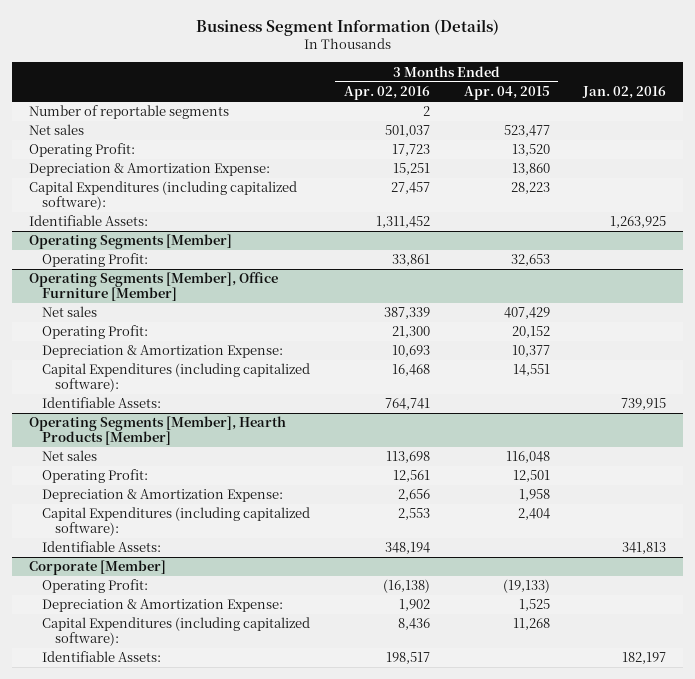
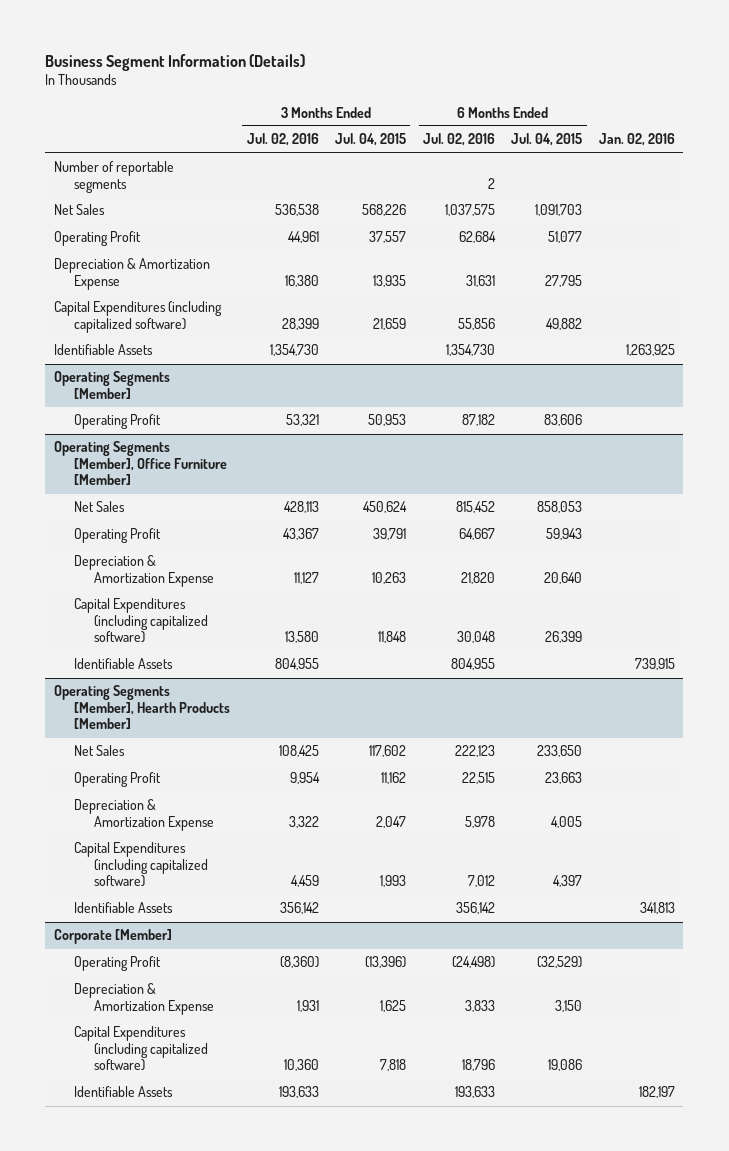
- | 3 Months Ended Apr. 02, 2016 | 3 Months Ended Apr. 04, 2015 | Jan. 02, 2016
+ | 3 Months Ended Jul. 02, 2016 | 3 Months Ended Jul. 04, 2015 | 6 Months Ended Jul. 02, 2016 | 6 Months Ended Jul. 04, 2015 | Jan. 02, 2016
- Net sales | 501,037 | 523,477 |
- Operating Profit: | 17,723 | 13,520 |
- Depreciation & Amortization Expense: | 15,251 | 13,860 |
- Capital Expenditures (including capitalized software): | 27,457 | 28,223 |
- Identifiable Assets: | 1,311,452 | | 1,263,925
+ Net Sales | 536,538 | 568,226 | 1,037,575 | 1,091,703 |
+ Operating Profit | 44,961 | 37,557 | 62,684 | 51,077 |
+ Depreciation & Amortization Expense | 16,380 | 13,935 | 31,631 | 27,795 |
+ Capital Expenditures (including capitalized software) | 28,399 | 21,659 | 55,856 | 49,882 |
+ Identifiable Assets | 1,354,730 | | 1,354,730 | | 1,263,925
@ Operating Segments [Member]
- Operating Profit: | 33,861 | 32,653 |
+ Operating Profit | 53,321 | 50,953 | 87,182 | 83,606 |
@ Operating Segments [Member], Office Furniture [Member]
- Net sales | 387,339 | 407,429 |
- Operating Profit: | 21,300 | 20,152 |
- Depreciation & Amortization Expense: | 10,693 | 10,377 |
- Capital Expenditures (including capitalized software): | 16,468 | 14,551 |
- Identifiable Assets: | 764,741 | | 739,915
+ Net Sales | 428,113 | 450,624 | 815,452 | 858,053 |
+ Operating Profit | 43,367 | 39,791 | 64,667 | 59,943 |
+ Depreciation & Amortization Expense | 11,127 | 10,263 | 21,820 | 20,640 |
+ Capital Expenditures (including capitalized software) | 13,580 | 11,848 | 30,048 | 26,399 |
+ Identifiable Assets | 804,955 | | 804,955 | | 739,915
@ Operating Segments [Member], Hearth Products [Member]
- Net sales | 113,698 | 116,048 |
- Operating Profit: | 12,561 | 12,501 |
- Depreciation & Amortization Expense: | 2,656 | 1,958 |
- Capital Expenditures (including capitalized software): | 2,553 | 2,404 |
- Identifiable Assets: | 348,194 | | 341,813
+ Net Sales | 108,425 | 117,602 | 222,123 | 233,650 |
+ Operating Profit | 9,954 | 11,162 | 22,515 | 23,663 |
+ Depreciation & Amortization Expense | 3,322 | 2,047 | 5,978 | 4,005 |
+ Capital Expenditures (including capitalized software) | 4,459 | 1,993 | 7,012 | 4,397 |
+ Identifiable Assets | 356,142 | | 356,142 | | 341,813
@ Corporate [Member]
- Operating Profit: | (16,138) | (19,133) |
- Depreciation & Amortization Expense: | 1,902 | 1,525 |
- Capital Expenditures (including capitalized software): | 8,436 | 11,268 |
- Identifiable Assets: | 198,517 | | 182,197
+ Operating Profit | (8,360) | (13,396) | (24,498) | (32,529) |
+ Depreciation & Amortization Expense | 1,931 | 1,625 | 3,833 | 3,150 |
+ Capital Expenditures (including capitalized software) | 10,360 | 7,818 | 18,796 | 19,086 |
+ Identifiable Assets | 193,633 | | 193,633 | | 182,197

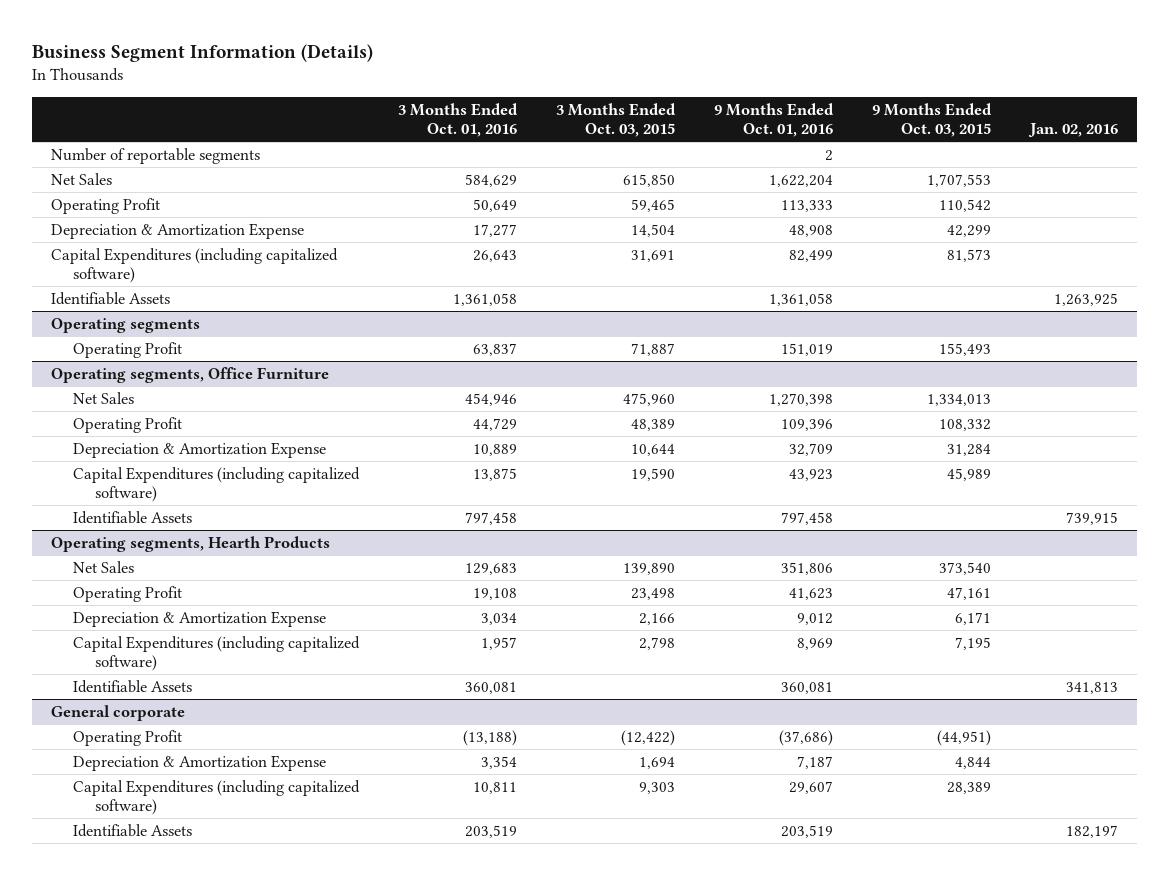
- | 3 Months Ended Jul. 02, 2016 | 3 Months Ended Jul. 04, 2015 | 6 Months Ended Jul. 02, 2016 | 6 Months Ended Jul. 04, 2015 | Jan. 02, 2016
+ | 3 Months Ended Oct. 01, 2016 | 3 Months Ended Oct. 03, 2015 | 9 Months Ended Oct. 01, 2016 | 9 Months Ended Oct. 03, 2015 | Jan. 02, 2016
- Operating Segments [Member]
+ Operating segments
- Operating Segments [Member], Office Furniture [Member]
+ Operating segments, Office Furniture
- Operating Segments [Member], Hearth Products [Member]
+ Operating segments, Hearth Products
- Corporate [Member]
+ General corporate

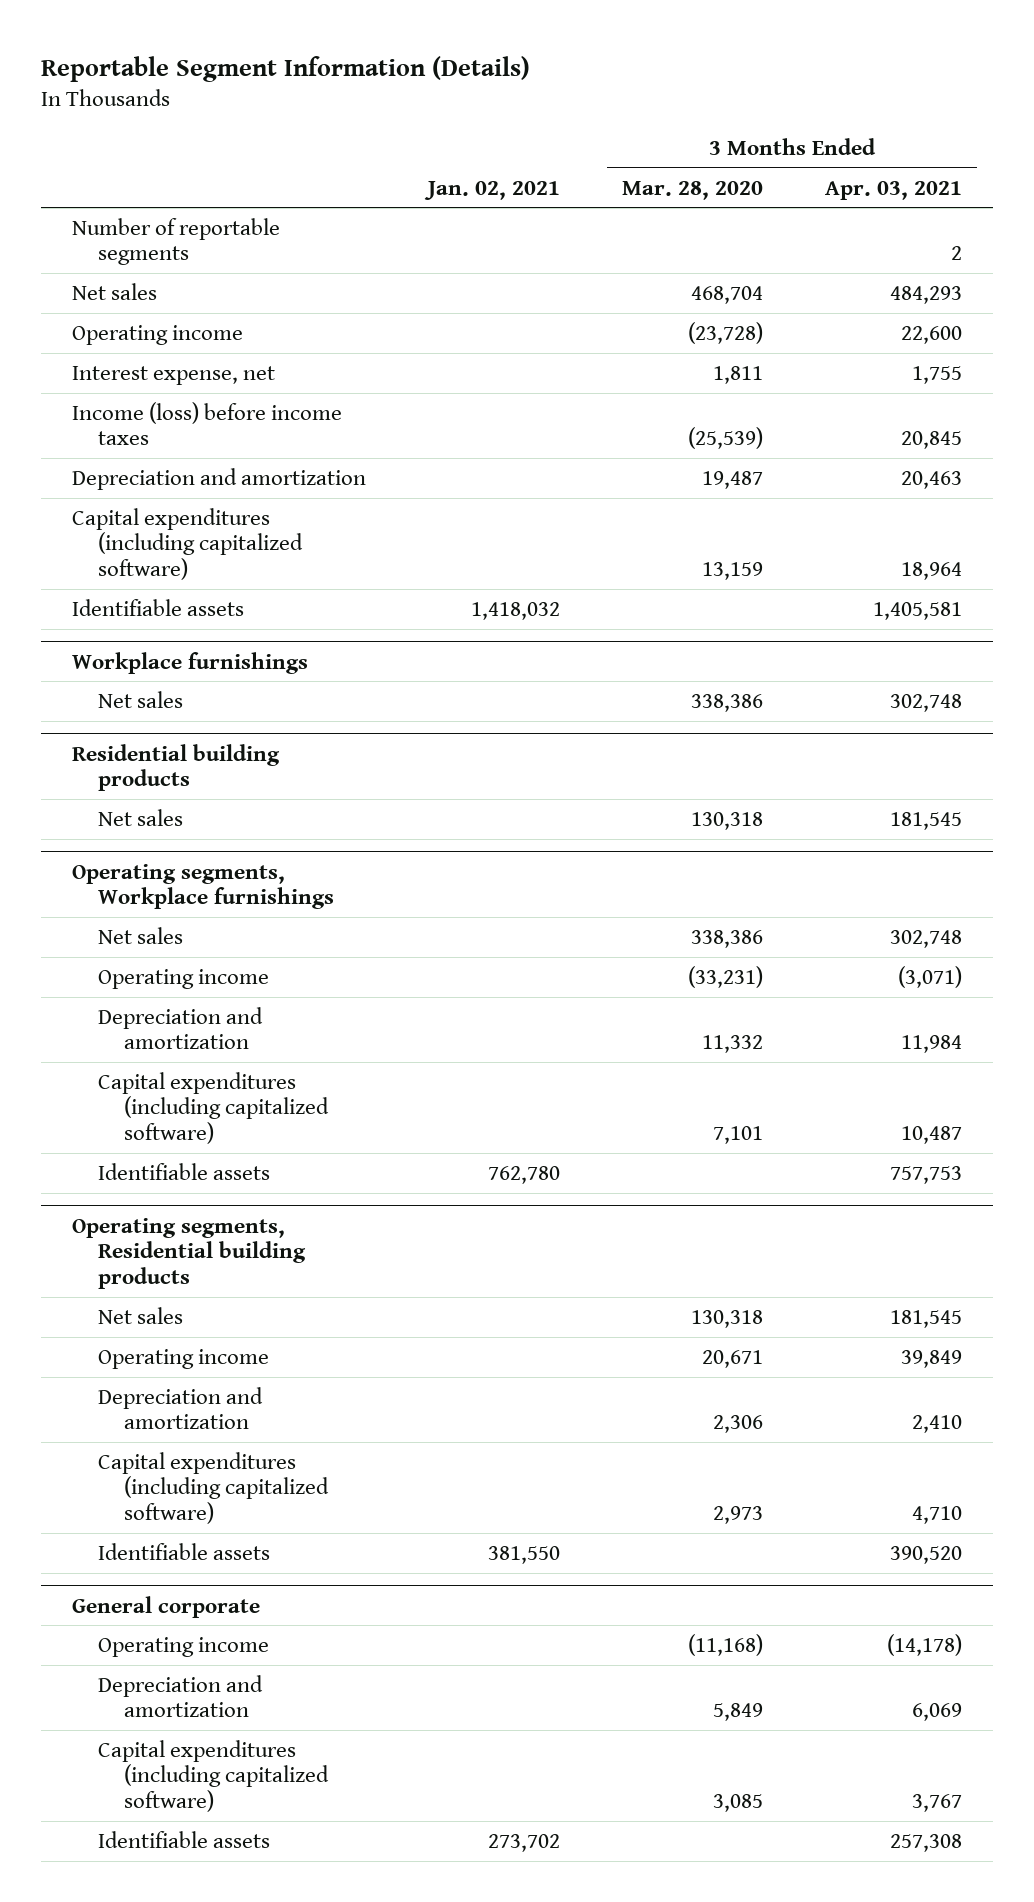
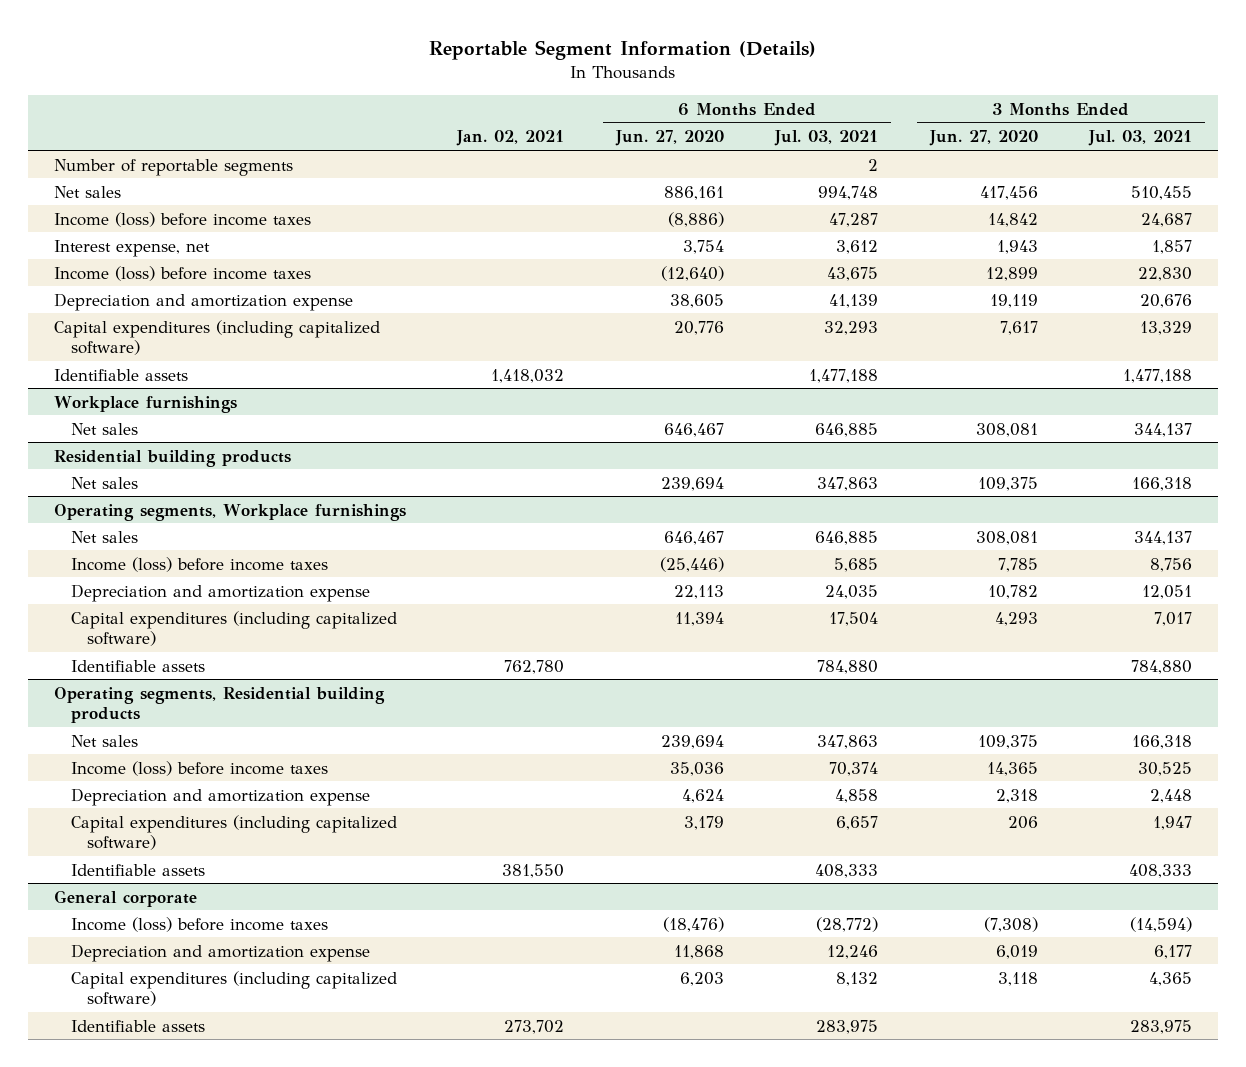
- | Jan. 02, 2021 | 3 Months Ended Mar. 28, 2020 | 3 Months Ended Apr. 03, 2021
+ | Jan. 02, 2021 | 6 Months Ended Jun. 27, 2020 | 6 Months Ended Jul. 03, 2021 | 3 Months Ended Jun. 27, 2020 | 3 Months Ended Jul. 03, 2021
- Operating income | | (23,728) | 22,600
+ Income (loss) before income taxes | | (8,886) | 47,287 | 14,842 | 24,687
- Depreciation and amortization | | 19,487 | 20,463
+ Depreciation and amortization expense | | 38,605 | 41,139 | 19,119 | 20,676
@ Operating segments, Workplace furnishings
- Operating income | | (33,231) | (3,071)
- Depreciation and amortization | | 11,332 | 11,984
+ Income (loss) before income taxes | | (25,446) | 5,685 | 7,785 | 8,756
+ Depreciation and amortization expense | | 22,113 | 24,035 | 10,782 | 12,051
@ Operating segments, Residential building products
- Operating income | | 20,671 | 39,849
- Depreciation and amortization | | 2,306 | 2,410
+ Income (loss) before income taxes | | 35,036 | 70,374 | 14,365 | 30,525
+ Depreciation and amortization expense | | 4,624 | 4,858 | 2,318 | 2,448
@ General corporate
- Operating income | | (11,168) | (14,178)
- Depreciation and amortization | | 5,849 | 6,069
+ Income (loss) before income taxes | | (18,476) | (28,772) | (7,308) | (14,594)
+ Depreciation and amortization expense | | 11,868 | 12,246 | 6,019 | 6,177

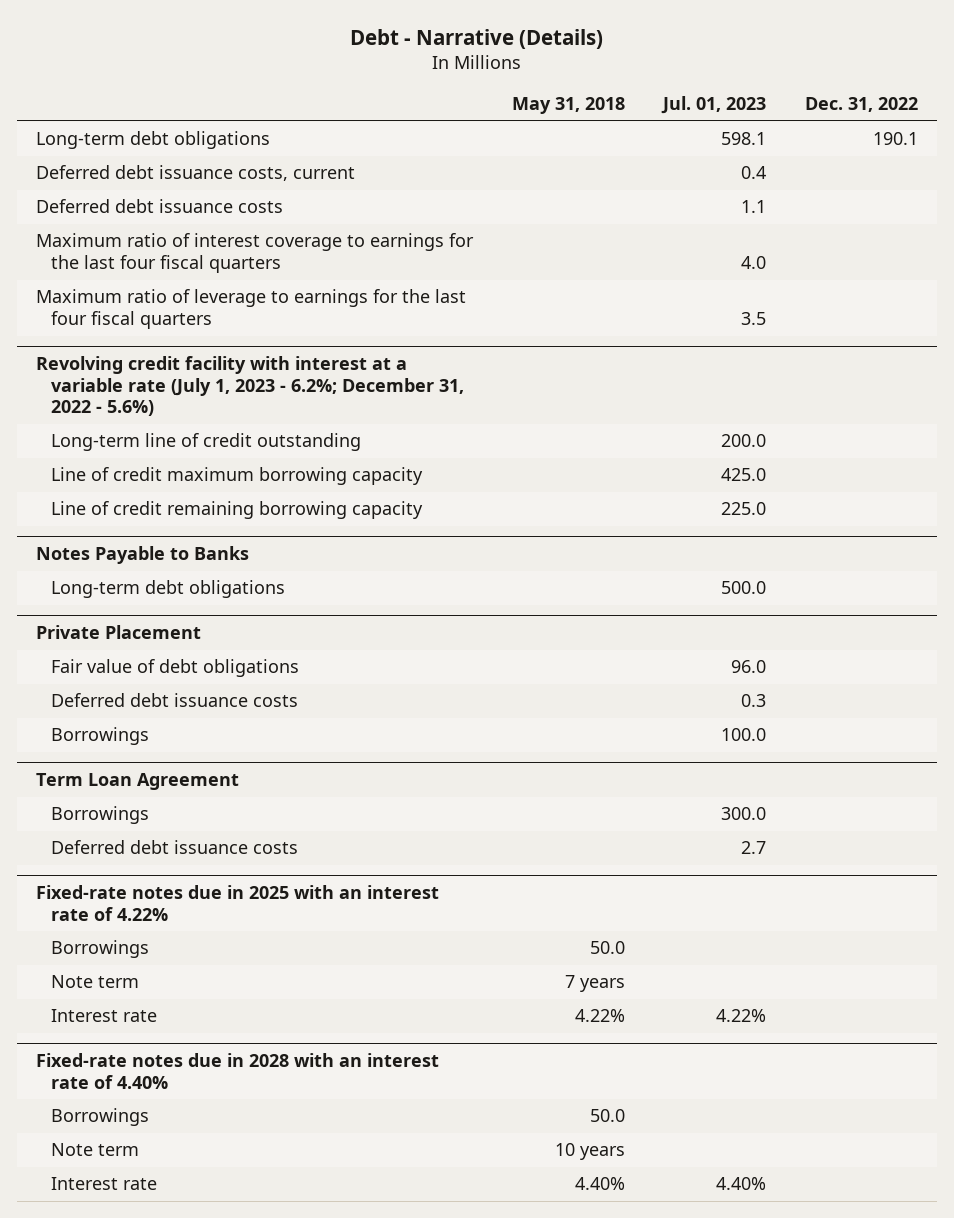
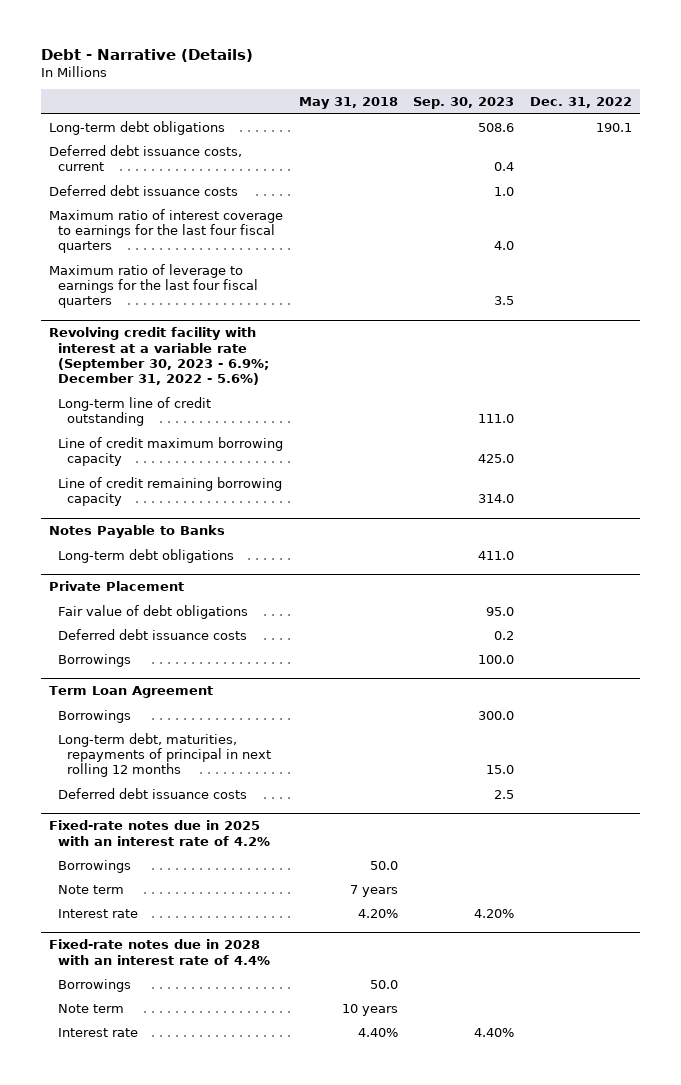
- | May 31, 2018 | Jul. 01, 2023 | Dec. 31, 2022
+ | May 31, 2018 | Sep. 30, 2023 | Dec. 31, 2022
- Revolving credit facility with interest at a variable rate (July 1, 2023 - 6.2%; December 31, 2022 - 5.6%)
+ Revolving credit facility with interest at a variable rate (September 30, 2023 - 6.9%; December 31, 2022 - 5.6%)
@ Term Loan Agreement
+ Long-term debt, maturities, repayments of principal in next rolling 12 months | | 15.0 |
- Fixed-rate notes due in 2025 with an interest rate of 4.22%
+ Fixed-rate notes due in 2025 with an interest rate of 4.2%
- Interest rate | 4.22% | 4.22% |
- Fixed-rate notes due in 2028 with an interest rate of 4.40%
+ Interest rate | 4.20% | 4.20% |
+ Fixed-rate notes due in 2028 with an interest rate of 4.4%

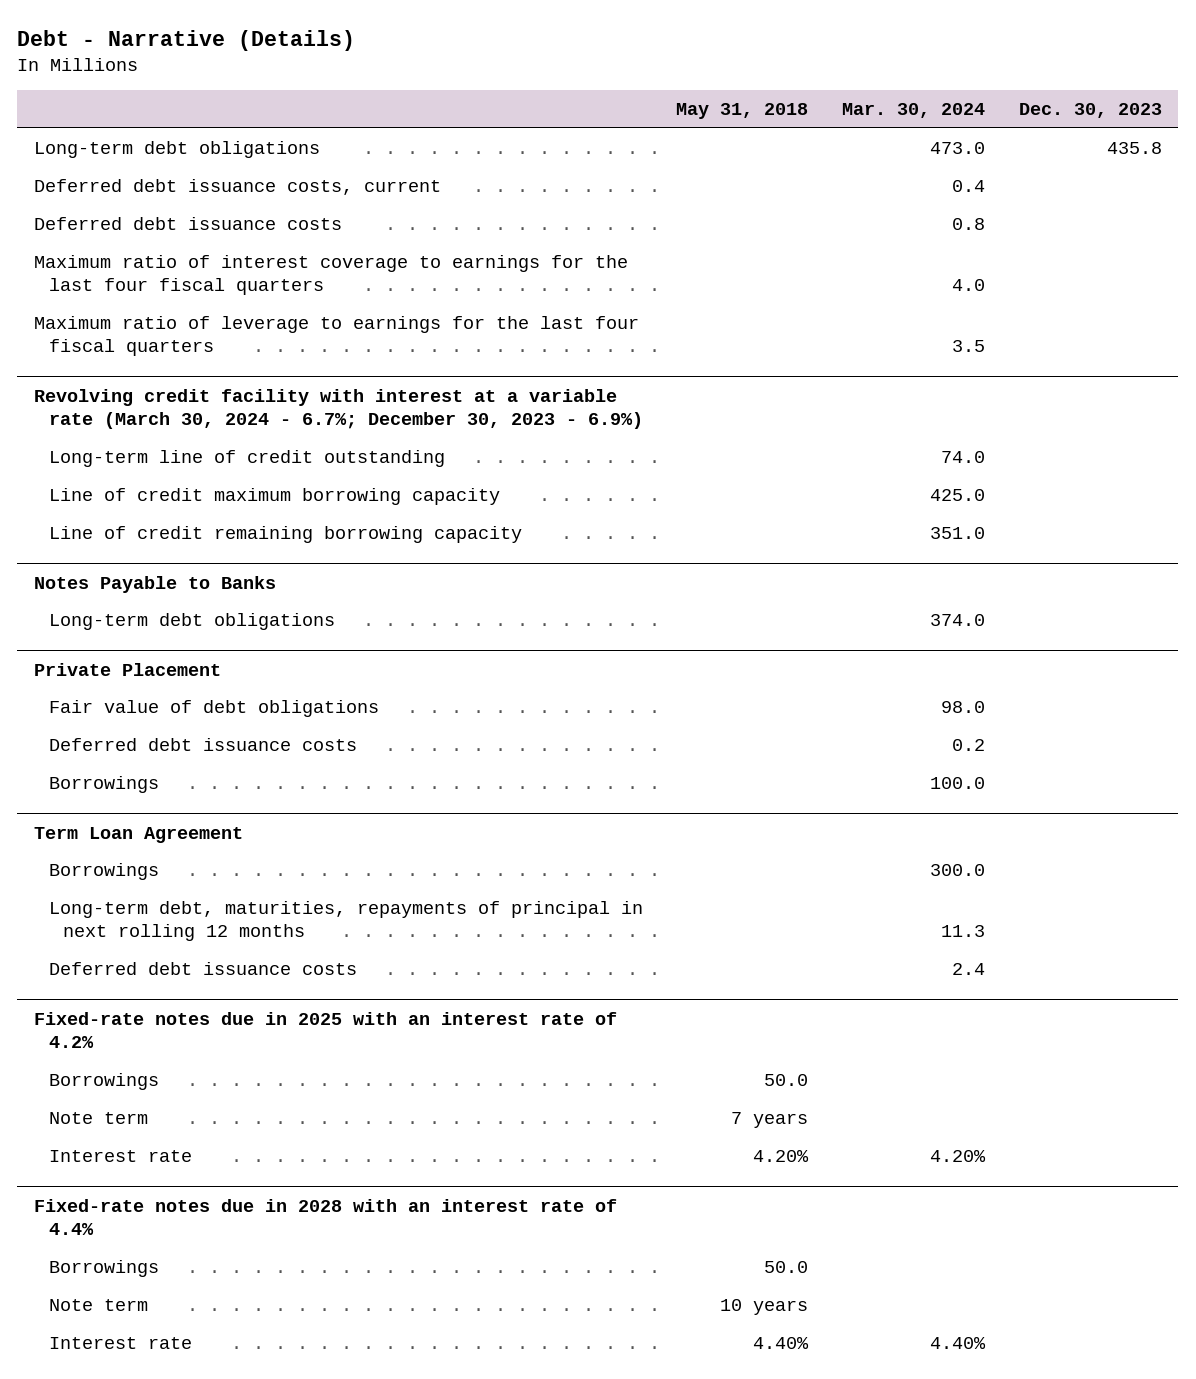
- | May 31, 2018 | Sep. 30, 2023 | Dec. 31, 2022
+ | May 31, 2018 | Mar. 30, 2024 | Dec. 30, 2023
- Revolving credit facility with interest at a variable rate (September 30, 2023 - 6.9%; December 31, 2022 - 5.6%)
+ Revolving credit facility with interest at a variable rate (March 30, 2024 - 6.7%; December 30, 2023 - 6.9%)

